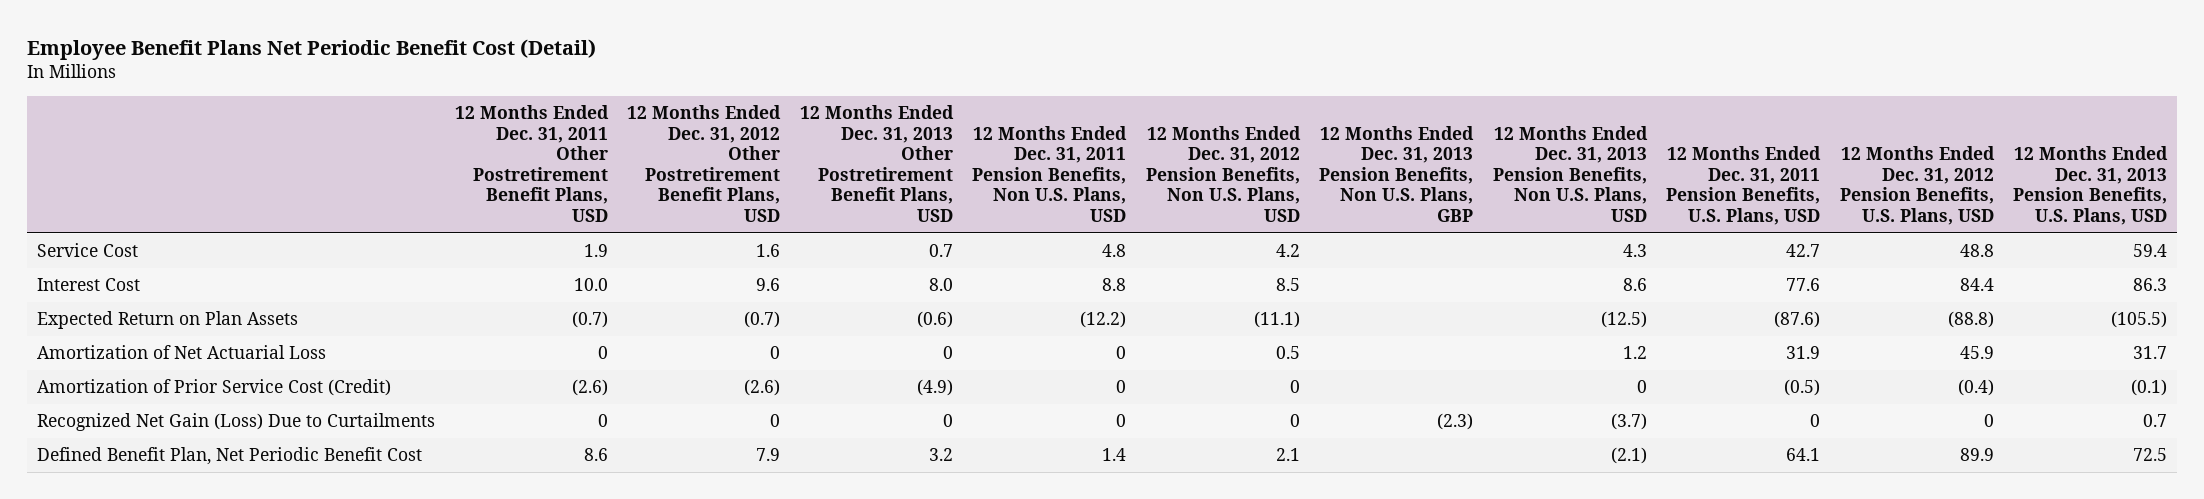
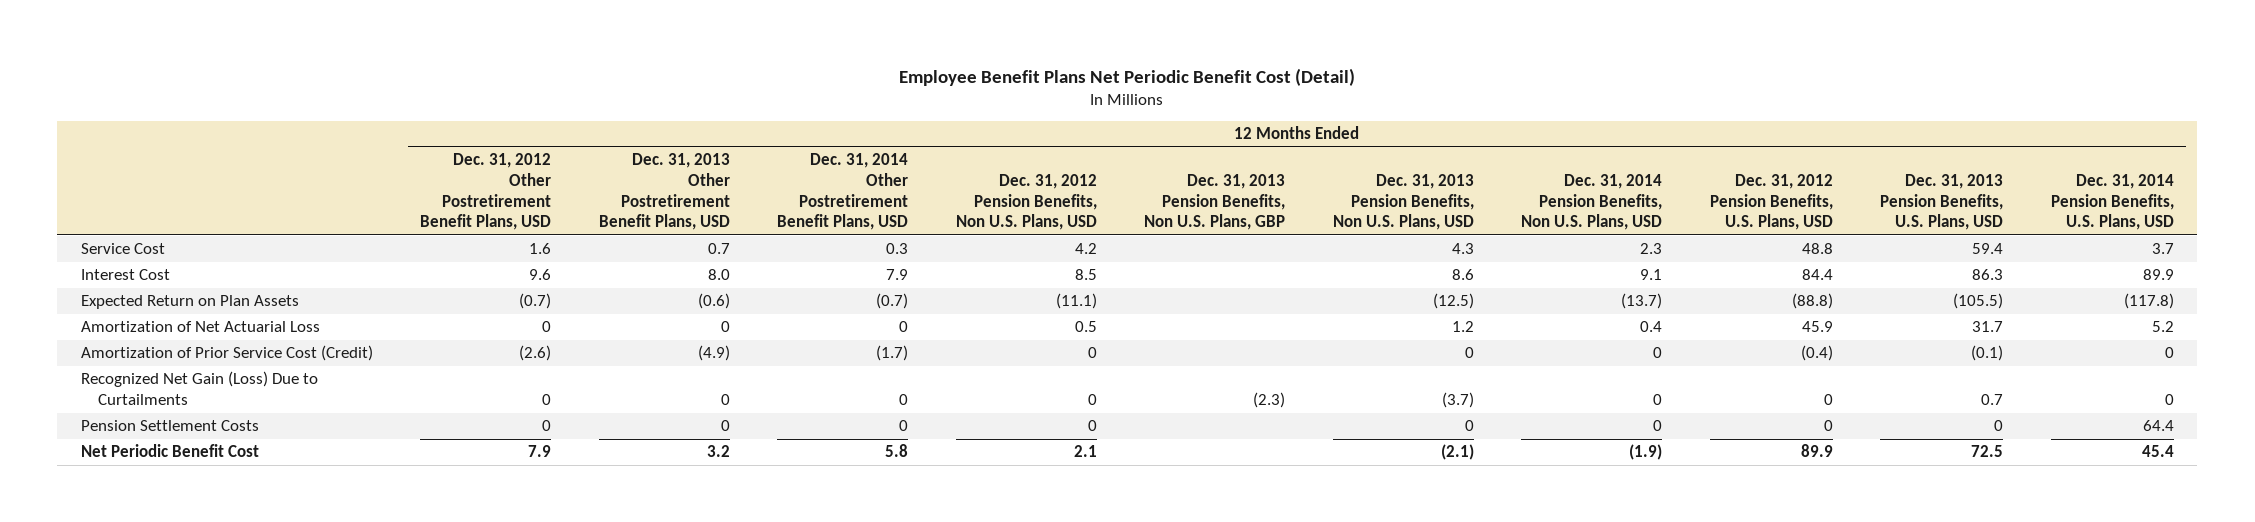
- | 12 Months Ended Dec. 31, 2011 Other Postretirement Benefit Plans, USD | 12 Months Ended Dec. 31, 2012 Other Postretirement Benefit Plans, USD | 12 Months Ended Dec. 31, 2013 Other Postretirement Benefit Plans, USD | 12 Months Ended Dec. 31, 2011 Pension Benefits, Non U.S. Plans, USD | 12 Months Ended Dec. 31, 2012 Pension Benefits, Non U.S. Plans, USD | 12 Months Ended Dec. 31, 2013 Pension Benefits, Non U.S. Plans, GBP | 12 Months Ended Dec. 31, 2013 Pension Benefits, Non U.S. Plans, USD | 12 Months Ended Dec. 31, 2011 Pension Benefits, U.S. Plans, USD | 12 Months Ended Dec. 31, 2012 Pension Benefits, U.S. Plans, USD | 12 Months Ended Dec. 31, 2013 Pension Benefits, U.S. Plans, USD
+ | 12 Months Ended Dec. 31, 2012 Other Postretirement Benefit Plans, USD | 12 Months Ended Dec. 31, 2013 Other Postretirement Benefit Plans, USD | 12 Months Ended Dec. 31, 2014 Other Postretirement Benefit Plans, USD | 12 Months Ended Dec. 31, 2012 Pension Benefits, Non U.S. Plans, USD | 12 Months Ended Dec. 31, 2013 Pension Benefits, Non U.S. Plans, GBP | 12 Months Ended Dec. 31, 2013 Pension Benefits, Non U.S. Plans, USD | 12 Months Ended Dec. 31, 2014 Pension Benefits, Non U.S. Plans, USD | 12 Months Ended Dec. 31, 2012 Pension Benefits, U.S. Plans, USD | 12 Months Ended Dec. 31, 2013 Pension Benefits, U.S. Plans, USD | 12 Months Ended Dec. 31, 2014 Pension Benefits, U.S. Plans, USD
- Defined Benefit Plan, Net Periodic Benefit Cost | 8.6 | 7.9 | 3.2 | 1.4 | 2.1 | | (2.1) | 64.1 | 89.9 | 72.5
+ Pension Settlement Costs | 0 | 0 | 0 | 0 | | 0 | 0 | 0 | 0 | 64.4
+ Net Periodic Benefit Cost | 7.9 | 3.2 | 5.8 | 2.1 | | (2.1) | (1.9) | 89.9 | 72.5 | 45.4

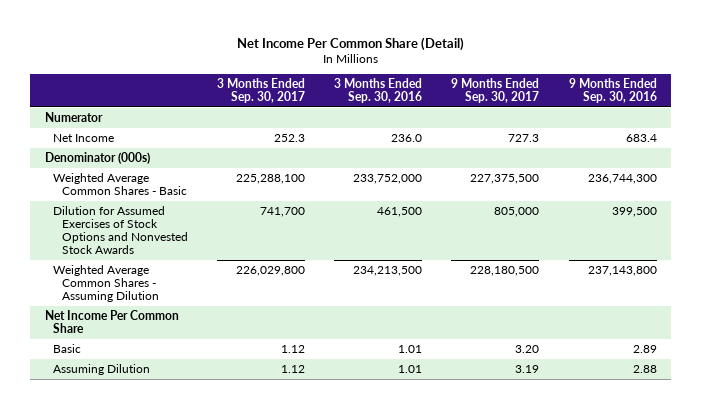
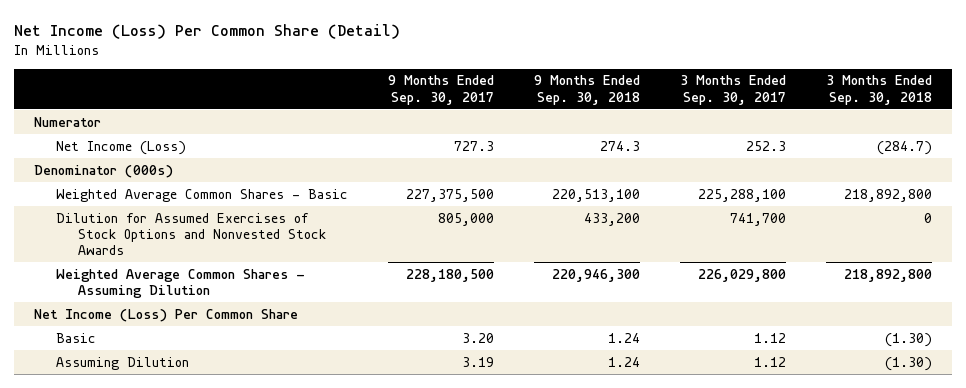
- Net Income Per Common Share (Detail)
+ Net Income (Loss) Per Common Share (Detail)
- | 3 Months Ended Sep. 30, 2017 | 3 Months Ended Sep. 30, 2016 | 9 Months Ended Sep. 30, 2017 | 9 Months Ended Sep. 30, 2016
+ | 9 Months Ended Sep. 30, 2017 | 9 Months Ended Sep. 30, 2018 | 3 Months Ended Sep. 30, 2017 | 3 Months Ended Sep. 30, 2018
- Net Income | 252.3 | 236.0 | 727.3 | 683.4
+ Net Income (Loss) | 727.3 | 274.3 | 252.3 | (284.7)
- Net Income Per Common Share
+ Net Income (Loss) Per Common Share

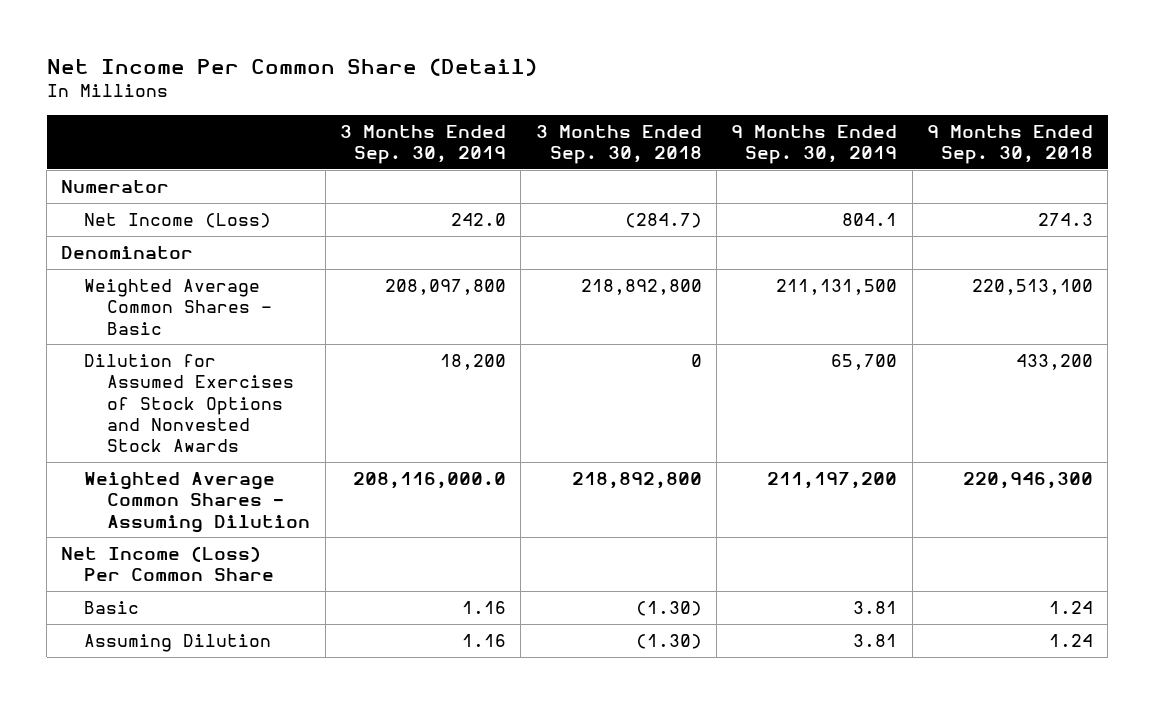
- Net Income (Loss) Per Common Share (Detail)
+ Net Income Per Common Share (Detail)
- | 9 Months Ended Sep. 30, 2017 | 9 Months Ended Sep. 30, 2018 | 3 Months Ended Sep. 30, 2017 | 3 Months Ended Sep. 30, 2018
+ | 3 Months Ended Sep. 30, 2019 | 3 Months Ended Sep. 30, 2018 | 9 Months Ended Sep. 30, 2019 | 9 Months Ended Sep. 30, 2018
- Denominator (000s)
+ Denominator

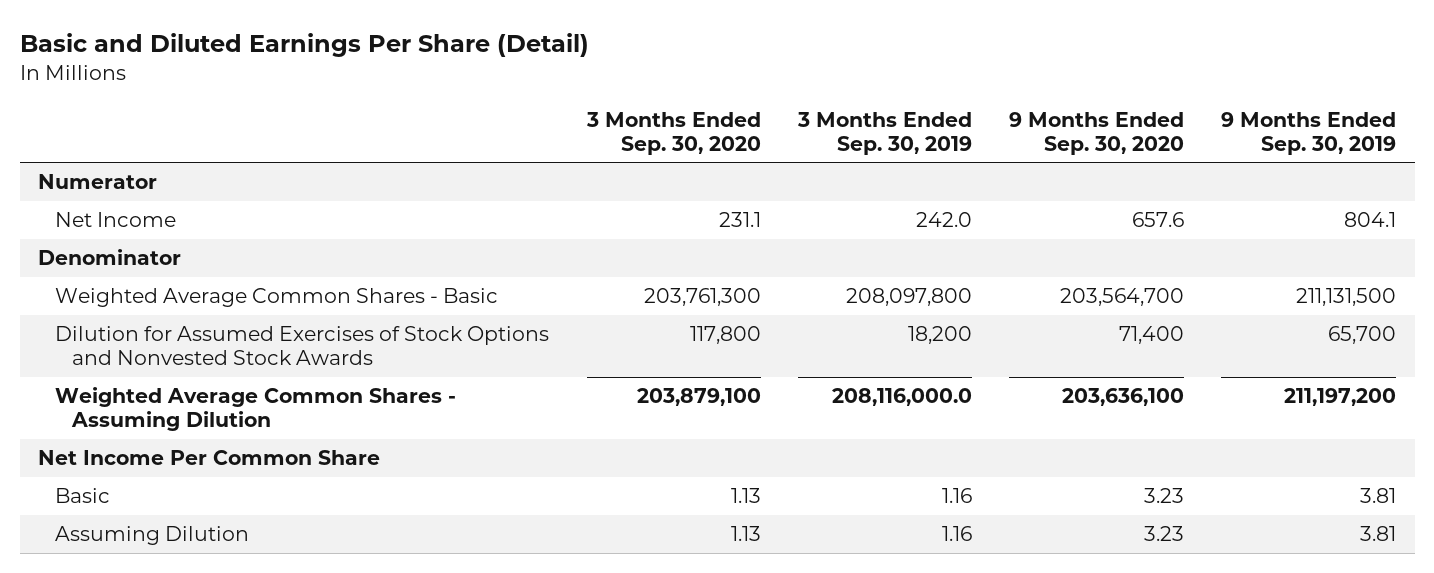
- Net Income Per Common Share (Detail)
+ Basic and Diluted Earnings Per Share (Detail)
- | 3 Months Ended Sep. 30, 2019 | 3 Months Ended Sep. 30, 2018 | 9 Months Ended Sep. 30, 2019 | 9 Months Ended Sep. 30, 2018
+ | 3 Months Ended Sep. 30, 2020 | 3 Months Ended Sep. 30, 2019 | 9 Months Ended Sep. 30, 2020 | 9 Months Ended Sep. 30, 2019
- Net Income (Loss) | 242.0 | (284.7) | 804.1 | 274.3
+ Net Income | 231.1 | 242.0 | 657.6 | 804.1
- Net Income (Loss) Per Common Share
+ Net Income Per Common Share

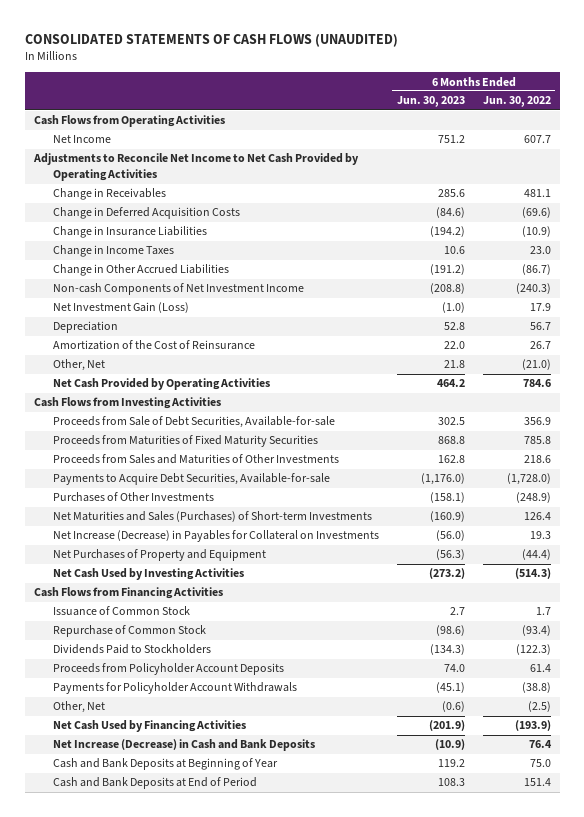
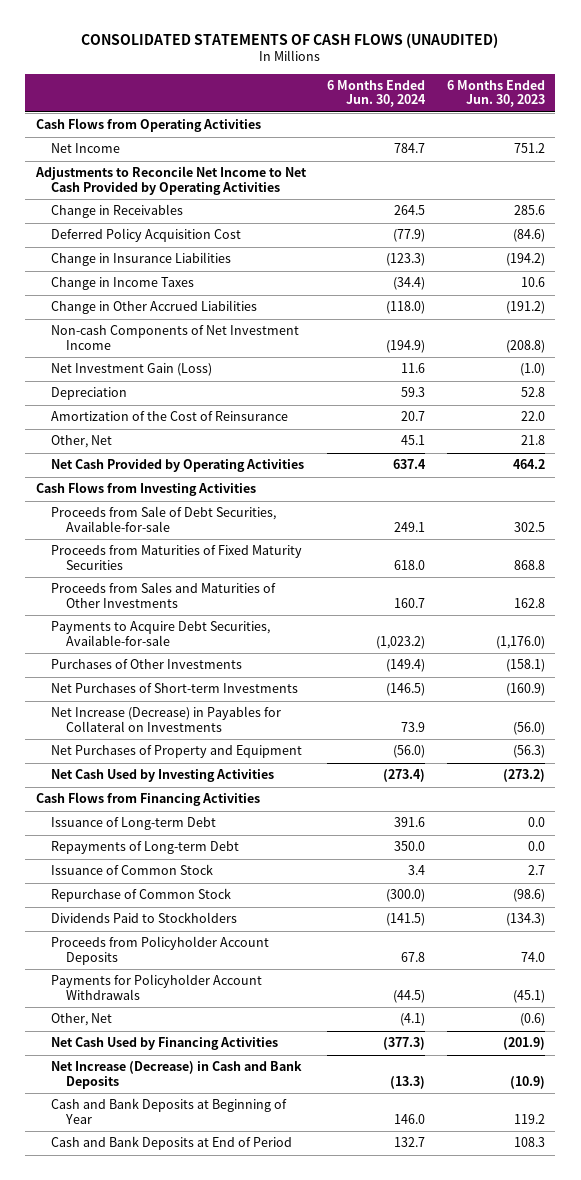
- | 6 Months Ended Jun. 30, 2023 | 6 Months Ended Jun. 30, 2022
+ | 6 Months Ended Jun. 30, 2024 | 6 Months Ended Jun. 30, 2023
- Change in Deferred Acquisition Costs | (84.6) | (69.6)
+ Deferred Policy Acquisition Cost | (77.9) | (84.6)
- Net Maturities and Sales (Purchases) of Short-term Investments | (160.9) | 126.4
+ Net Purchases of Short-term Investments | (146.5) | (160.9)
+ Issuance of Long-term Debt | 391.6 | 0.0
+ Repayments of Long-term Debt | 350.0 | 0.0

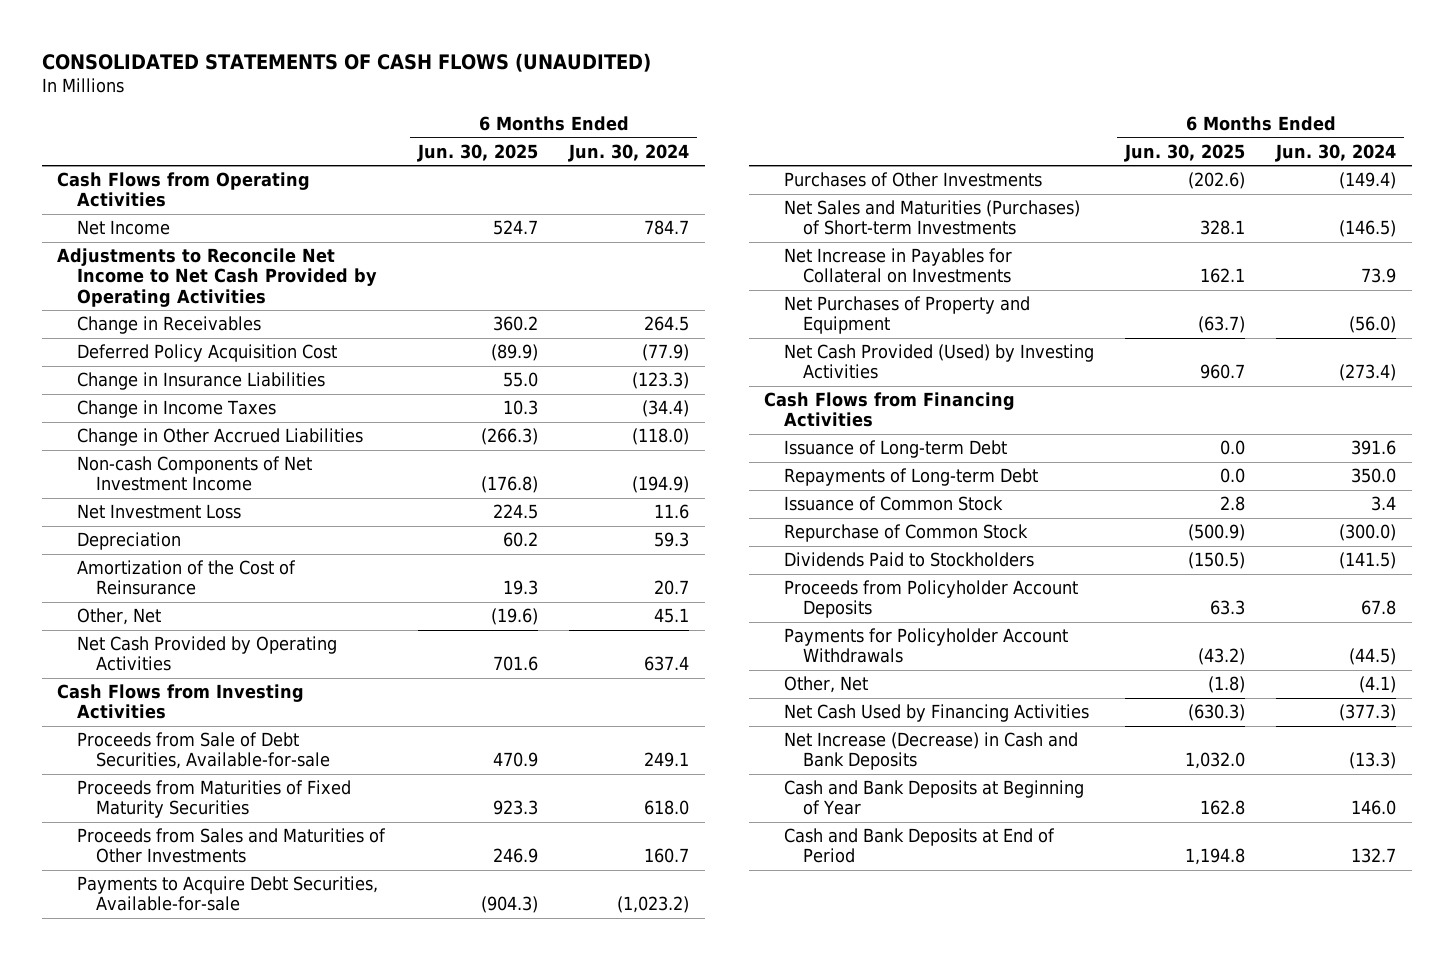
- | 6 Months Ended Jun. 30, 2024 | 6 Months Ended Jun. 30, 2023
+ | 6 Months Ended Jun. 30, 2025 | 6 Months Ended Jun. 30, 2024
- Net Investment Gain (Loss) | 11.6 | (1.0)
+ Net Investment Loss | 224.5 | 11.6
- Net Purchases of Short-term Investments | (146.5) | (160.9)
- Net Increase (Decrease) in Payables for Collateral on Investments | 73.9 | (56.0)
+ Net Sales and Maturities (Purchases) of Short-term Investments | 328.1 | (146.5)
+ Net Increase in Payables for Collateral on Investments | 162.1 | 73.9
- Net Cash Used by Investing Activities | (273.4) | (273.2)
+ Net Cash Provided (Used) by Investing Activities | 960.7 | (273.4)

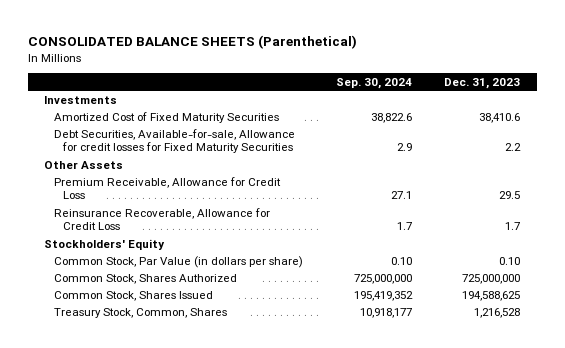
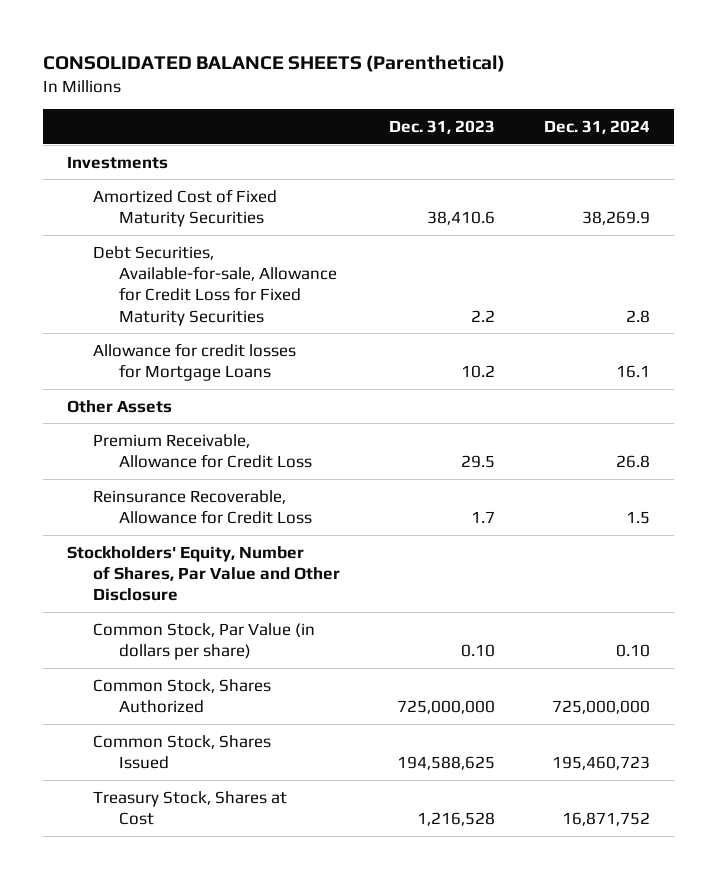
- | Sep. 30, 2024 | Dec. 31, 2023
+ | Dec. 31, 2023 | Dec. 31, 2024
- Debt Securities, Available-for-sale, Allowance for credit losses for Fixed Maturity Securities | 2.9 | 2.2
+ Debt Securities, Available-for-sale, Allowance for Credit Loss for Fixed Maturity Securities | 2.2 | 2.8
+ Allowance for credit losses for Mortgage Loans | 10.2 | 16.1
- Stockholders' Equity
+ Stockholders' Equity, Number of Shares, Par Value and Other Disclosure
- Treasury Stock, Common, Shares | 10,918,177 | 1,216,528
+ Treasury Stock, Shares at Cost | 1,216,528 | 16,871,752

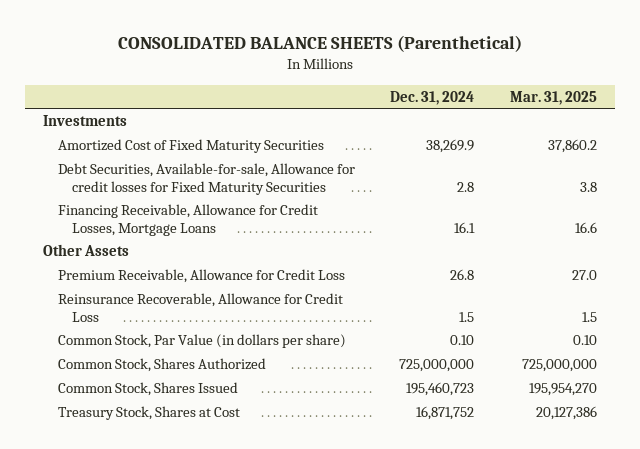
- | Dec. 31, 2023 | Dec. 31, 2024
+ | Dec. 31, 2024 | Mar. 31, 2025
- Debt Securities, Available-for-sale, Allowance for Credit Loss for Fixed Maturity Securities | 2.2 | 2.8
- Allowance for credit losses for Mortgage Loans | 10.2 | 16.1
+ Debt Securities, Available-for-sale, Allowance for credit losses for Fixed Maturity Securities | 2.8 | 3.8
+ Financing Receivable, Allowance for Credit Losses, Mortgage Loans | 16.1 | 16.6
- Stockholders' Equity, Number of Shares, Par Value and Other Disclosure

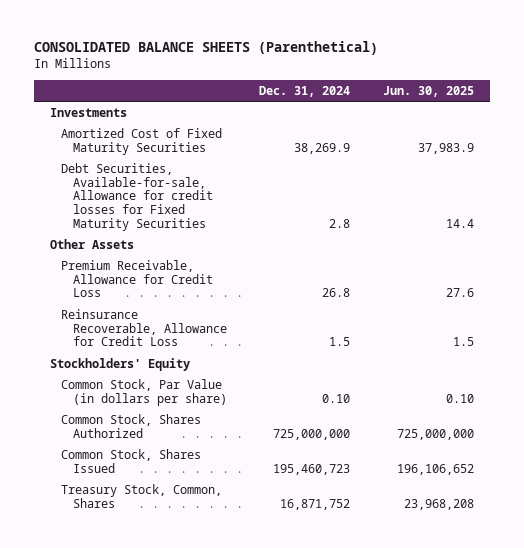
- | Dec. 31, 2024 | Mar. 31, 2025
+ | Dec. 31, 2024 | Jun. 30, 2025
- Financing Receivable, Allowance for Credit Losses, Mortgage Loans | 16.1 | 16.6
+ Stockholders' Equity
- Treasury Stock, Shares at Cost | 16,871,752 | 20,127,386
+ Treasury Stock, Common, Shares | 16,871,752 | 23,968,208

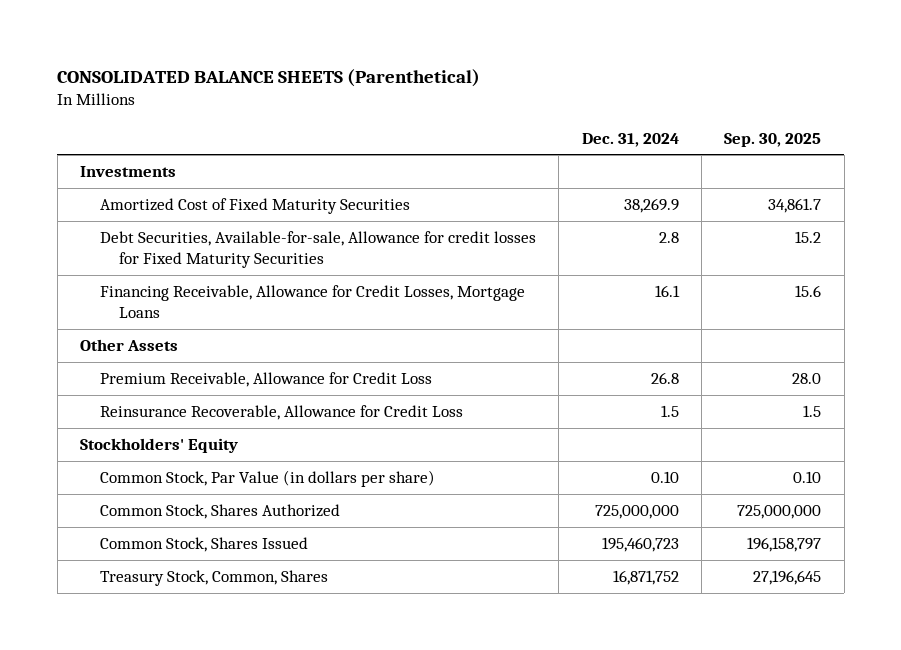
- | Dec. 31, 2024 | Jun. 30, 2025
+ | Dec. 31, 2024 | Sep. 30, 2025
+ Financing Receivable, Allowance for Credit Losses, Mortgage Loans | 16.1 | 15.6

